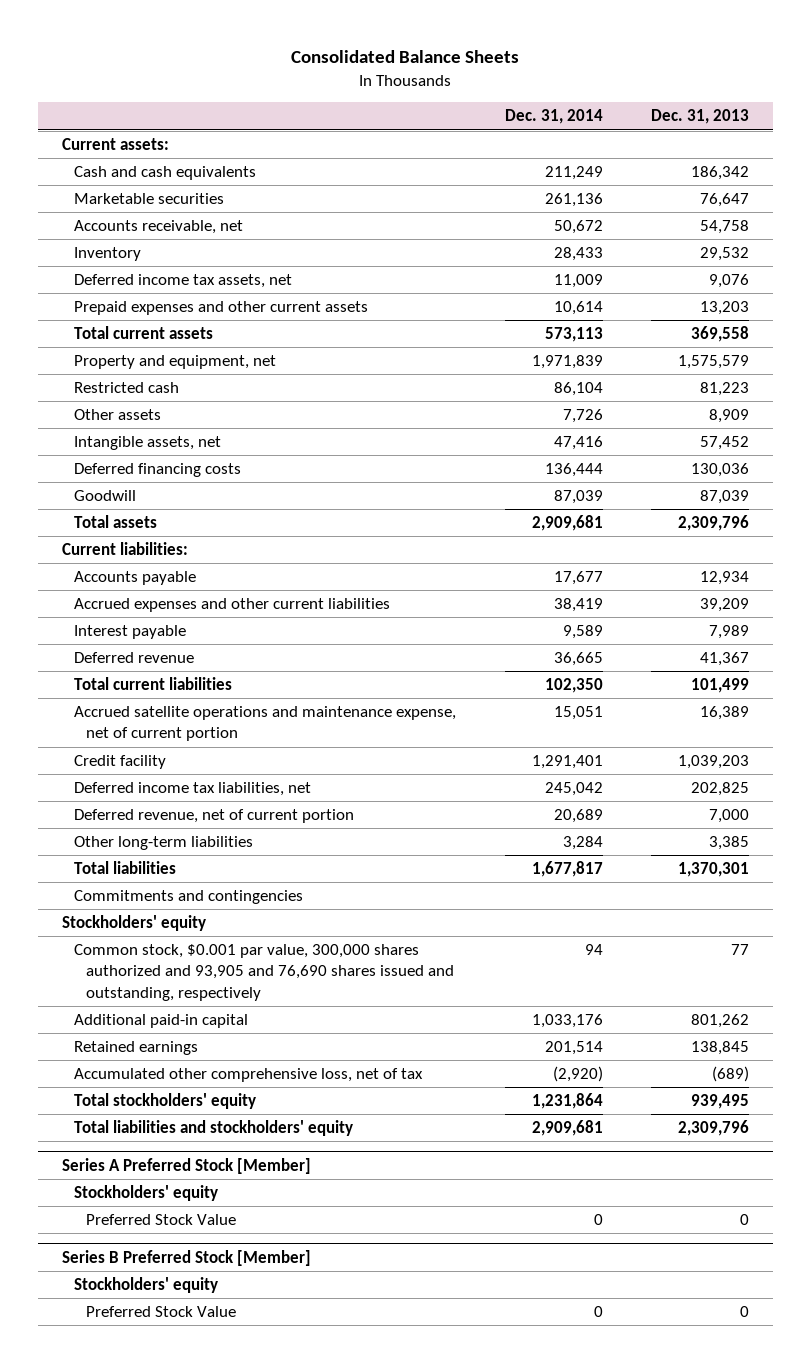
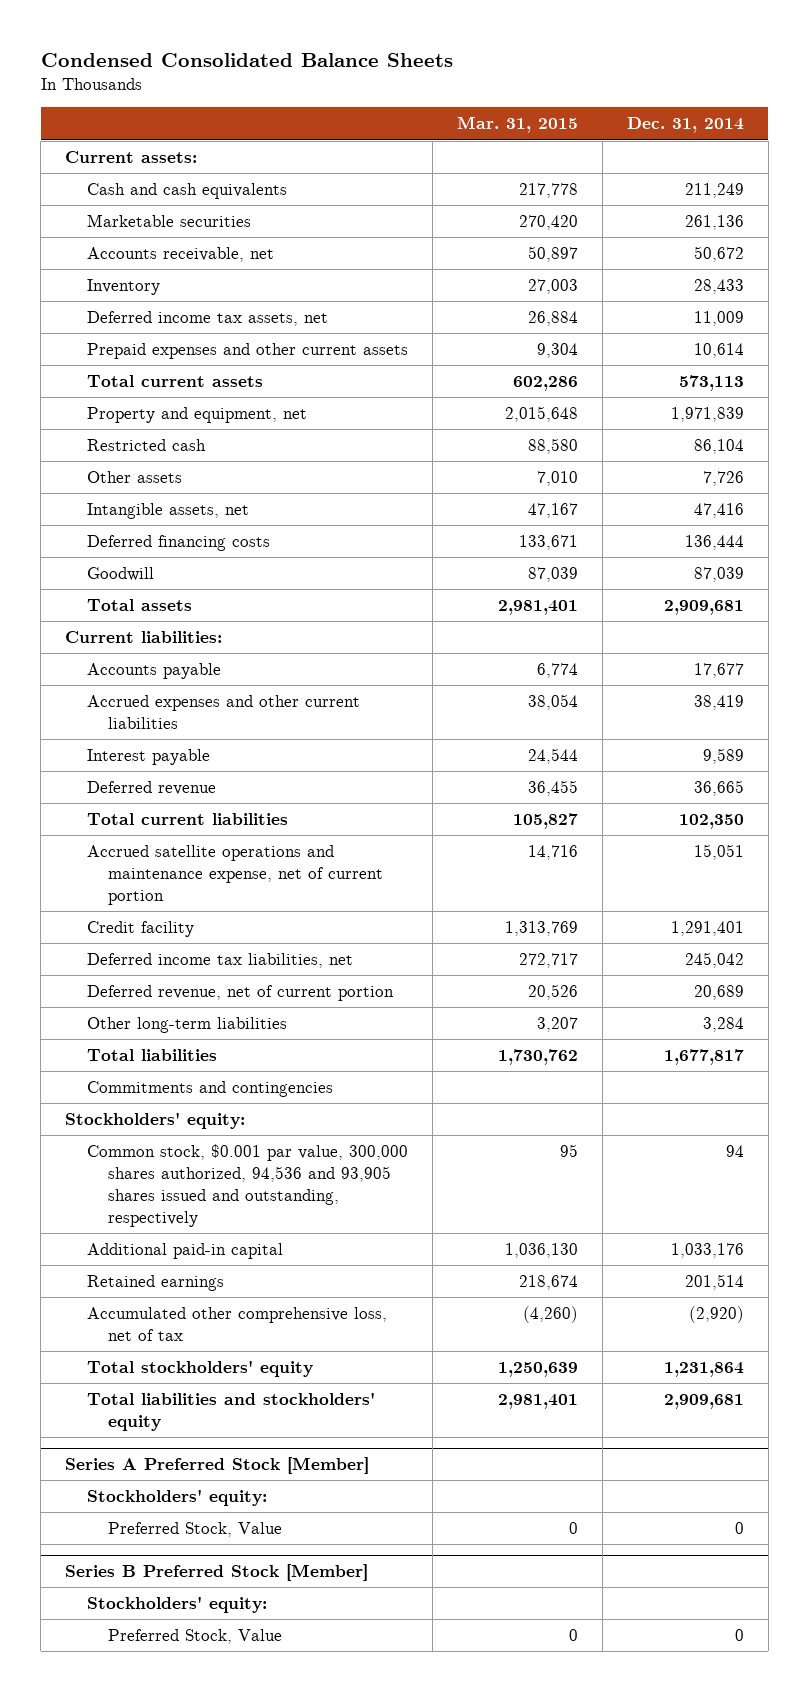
- Consolidated Balance Sheets
+ Condensed Consolidated Balance Sheets
- | Dec. 31, 2014 | Dec. 31, 2013
+ | Mar. 31, 2015 | Dec. 31, 2014
- Stockholders' equity
- Common stock, $0.001 par value, 300,000 shares authorized and 93,905 and 76,690 shares issued and outstanding, respectively | 94 | 77
+ Stockholders' equity:
+ Common stock, $0.001 par value, 300,000 shares authorized, 94,536 and 93,905 shares issued and outstanding, respectively | 95 | 94
@ Series A Preferred Stock [Member]
- Stockholders' equity
- Preferred Stock Value | 0 | 0
+ Stockholders' equity:
+ Preferred Stock, Value | 0 | 0
@ Series B Preferred Stock [Member]
- Stockholders' equity
- Preferred Stock Value | 0 | 0
+ Stockholders' equity:
+ Preferred Stock, Value | 0 | 0

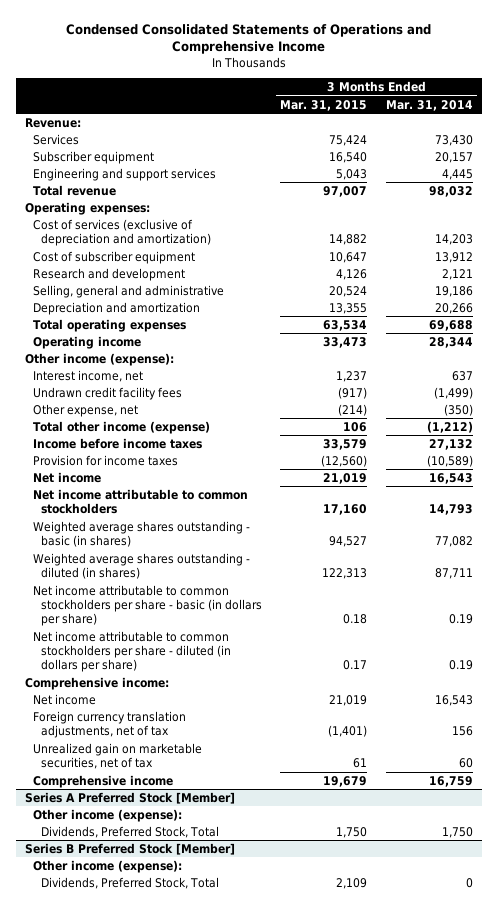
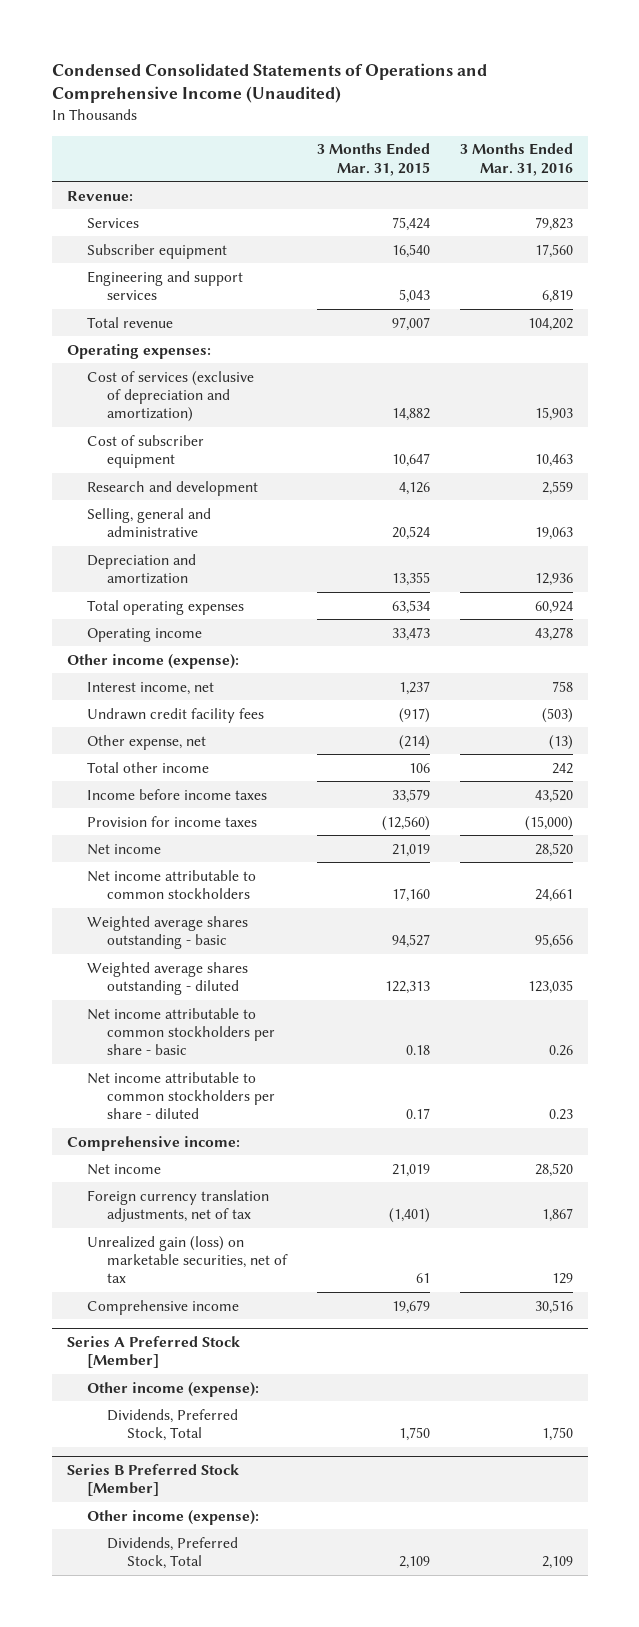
- Condensed Consolidated Statements of Operations and Comprehensive Income
+ Condensed Consolidated Statements of Operations and Comprehensive Income (Unaudited)
- | 3 Months Ended Mar. 31, 2015 | 3 Months Ended Mar. 31, 2014
+ | 3 Months Ended Mar. 31, 2015 | 3 Months Ended Mar. 31, 2016
- Total other income (expense) | 106 | (1,212)
+ Total other income | 106 | 242
- Weighted average shares outstanding - basic (in shares) | 94,527 | 77,082
- Weighted average shares outstanding - diluted (in shares) | 122,313 | 87,711
- Net income attributable to common stockholders per share - basic (in dollars per share) | 0.18 | 0.19
- Net income attributable to common stockholders per share - diluted (in dollars per share) | 0.17 | 0.19
+ Weighted average shares outstanding - basic | 94,527 | 95,656
+ Weighted average shares outstanding - diluted | 122,313 | 123,035
+ Net income attributable to common stockholders per share - basic | 0.18 | 0.26
+ Net income attributable to common stockholders per share - diluted | 0.17 | 0.23
- Unrealized gain on marketable securities, net of tax | 61 | 60
+ Unrealized gain (loss) on marketable securities, net of tax | 61 | 129

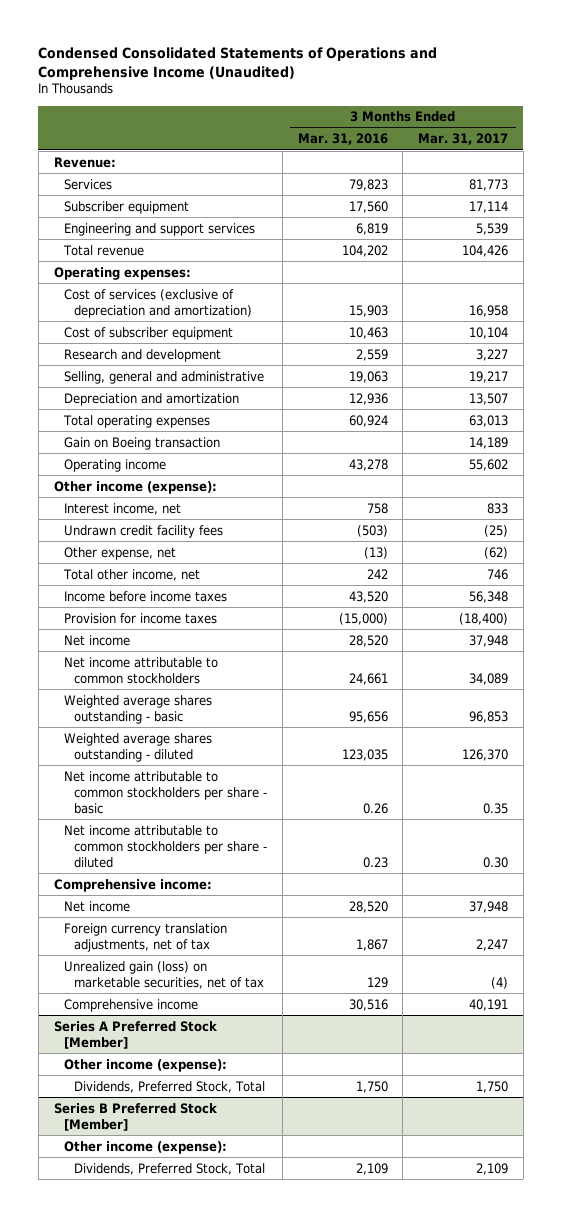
- | 3 Months Ended Mar. 31, 2015 | 3 Months Ended Mar. 31, 2016
+ | 3 Months Ended Mar. 31, 2016 | 3 Months Ended Mar. 31, 2017
+ Gain on Boeing transaction | | 14,189
- Total other income | 106 | 242
+ Total other income, net | 242 | 746

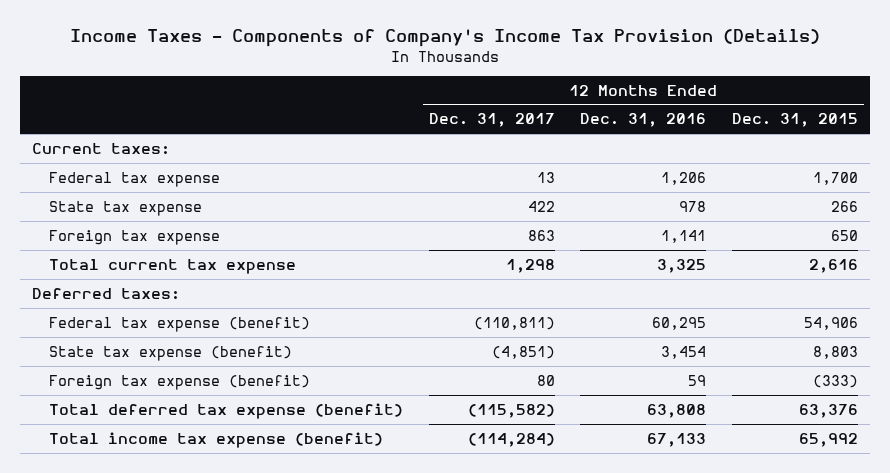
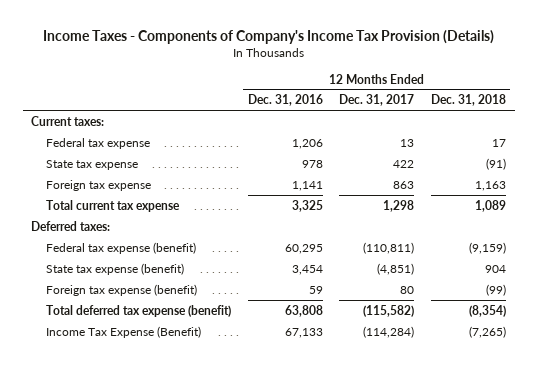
- | 12 Months Ended Dec. 31, 2017 | 12 Months Ended Dec. 31, 2016 | 12 Months Ended Dec. 31, 2015
+ | 12 Months Ended Dec. 31, 2016 | 12 Months Ended Dec. 31, 2017 | 12 Months Ended Dec. 31, 2018
- Total income tax expense (benefit) | (114,284) | 67,133 | 65,992
+ Income Tax Expense (Benefit) | 67,133 | (114,284) | (7,265)

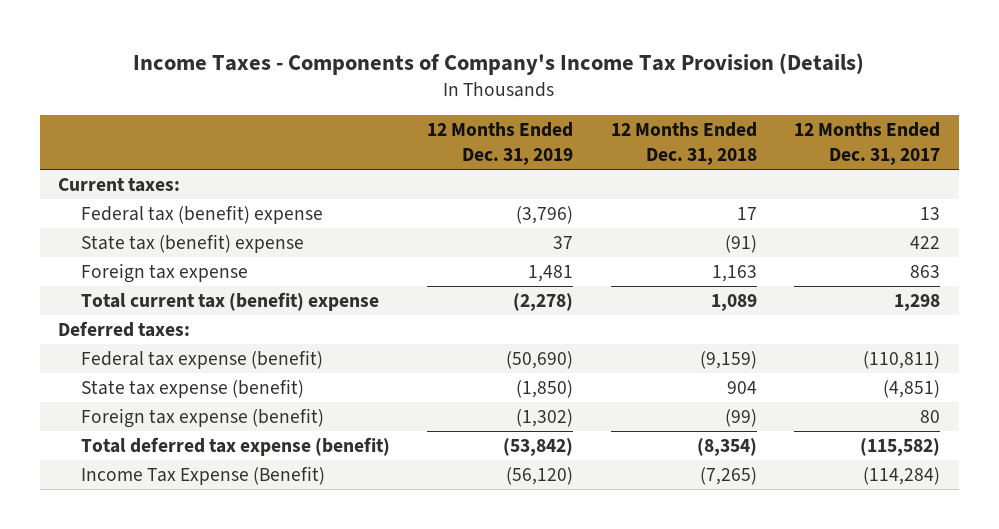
- | 12 Months Ended Dec. 31, 2016 | 12 Months Ended Dec. 31, 2017 | 12 Months Ended Dec. 31, 2018
+ | 12 Months Ended Dec. 31, 2019 | 12 Months Ended Dec. 31, 2018 | 12 Months Ended Dec. 31, 2017
- Federal tax expense | 1,206 | 13 | 17
- State tax expense | 978 | 422 | (91)
+ Federal tax (benefit) expense | (3,796) | 17 | 13
+ State tax (benefit) expense | 37 | (91) | 422
- Total current tax expense | 3,325 | 1,298 | 1,089
+ Total current tax (benefit) expense | (2,278) | 1,089 | 1,298

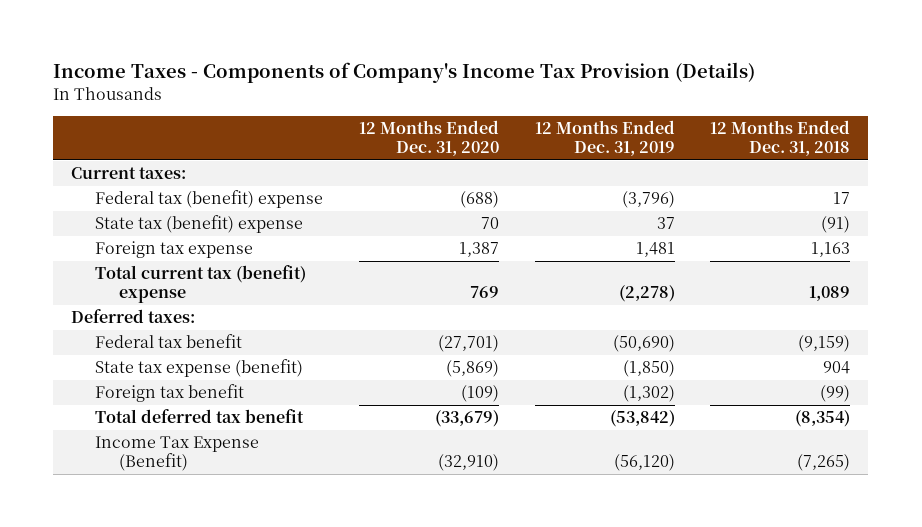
- | 12 Months Ended Dec. 31, 2019 | 12 Months Ended Dec. 31, 2018 | 12 Months Ended Dec. 31, 2017
+ | 12 Months Ended Dec. 31, 2020 | 12 Months Ended Dec. 31, 2019 | 12 Months Ended Dec. 31, 2018
- Federal tax expense (benefit) | (50,690) | (9,159) | (110,811)
+ Federal tax benefit | (27,701) | (50,690) | (9,159)
- Foreign tax expense (benefit) | (1,302) | (99) | 80
- Total deferred tax expense (benefit) | (53,842) | (8,354) | (115,582)
+ Foreign tax benefit | (109) | (1,302) | (99)
+ Total deferred tax benefit | (33,679) | (53,842) | (8,354)

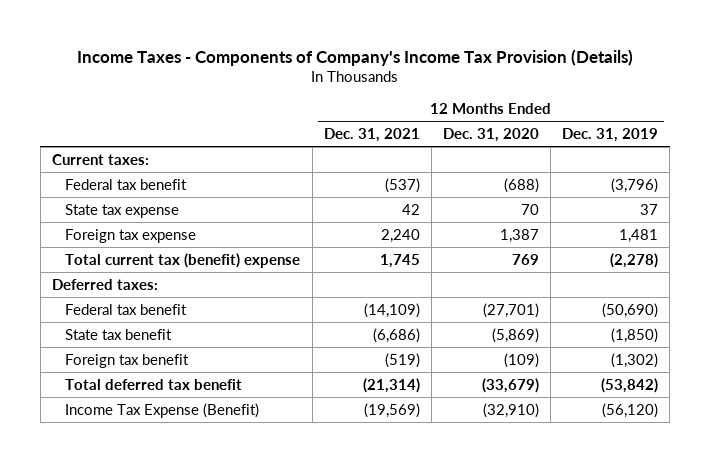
- | 12 Months Ended Dec. 31, 2020 | 12 Months Ended Dec. 31, 2019 | 12 Months Ended Dec. 31, 2018
+ | 12 Months Ended Dec. 31, 2021 | 12 Months Ended Dec. 31, 2020 | 12 Months Ended Dec. 31, 2019
- Federal tax (benefit) expense | (688) | (3,796) | 17
- State tax (benefit) expense | 70 | 37 | (91)
+ Federal tax benefit | (537) | (688) | (3,796)
+ State tax expense | 42 | 70 | 37
- State tax expense (benefit) | (5,869) | (1,850) | 904
+ State tax benefit | (6,686) | (5,869) | (1,850)

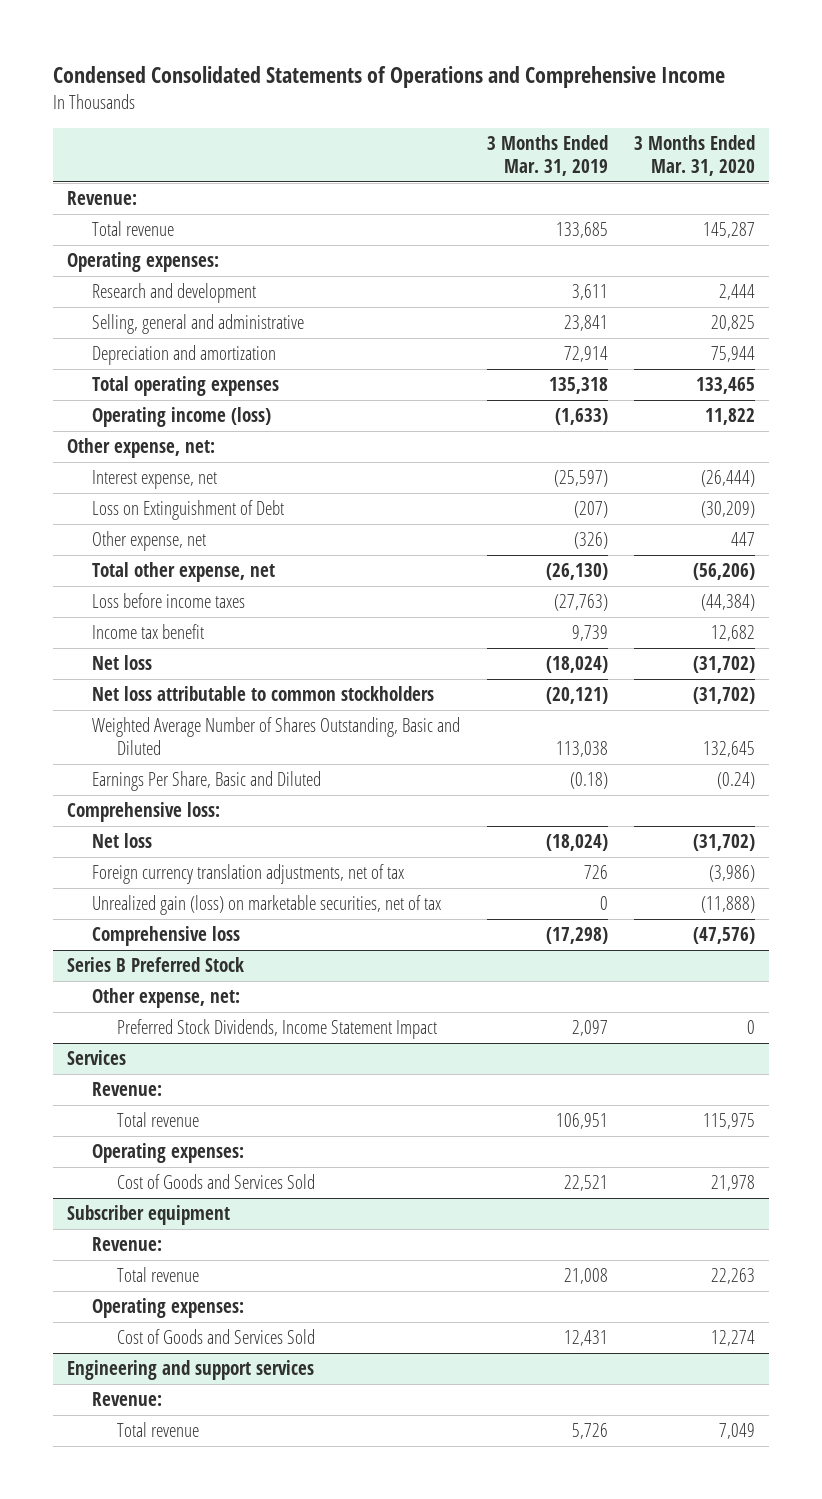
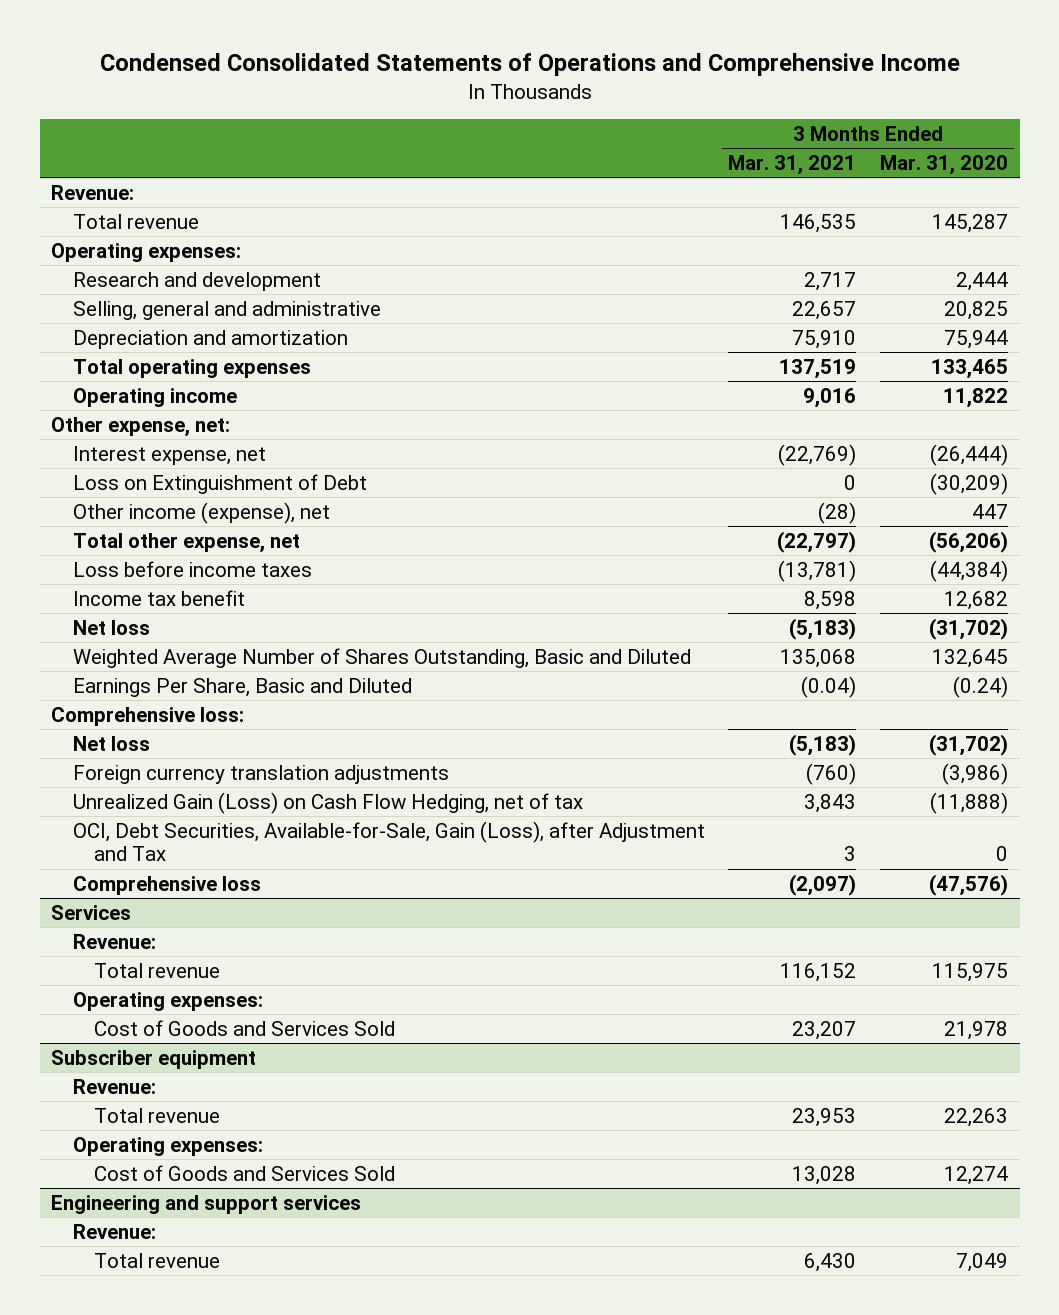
- | 3 Months Ended Mar. 31, 2019 | 3 Months Ended Mar. 31, 2020
+ | 3 Months Ended Mar. 31, 2021 | 3 Months Ended Mar. 31, 2020
- Operating income (loss) | (1,633) | 11,822
+ Operating income | 9,016 | 11,822
- Other expense, net | (326) | 447
+ Other income (expense), net | (28) | 447
- Net loss attributable to common stockholders | (20,121) | (31,702)
- Foreign currency translation adjustments, net of tax | 726 | (3,986)
- Unrealized gain (loss) on marketable securities, net of tax | 0 | (11,888)
+ Foreign currency translation adjustments | (760) | (3,986)
+ Unrealized Gain (Loss) on Cash Flow Hedging, net of tax | 3,843 | (11,888)
+ OCI, Debt Securities, Available-for-Sale, Gain (Loss), after Adjustment and Tax | 3 | 0
- Series B Preferred Stock
- Other expense, net:
- Preferred Stock Dividends, Income Statement Impact | 2,097 | 0

